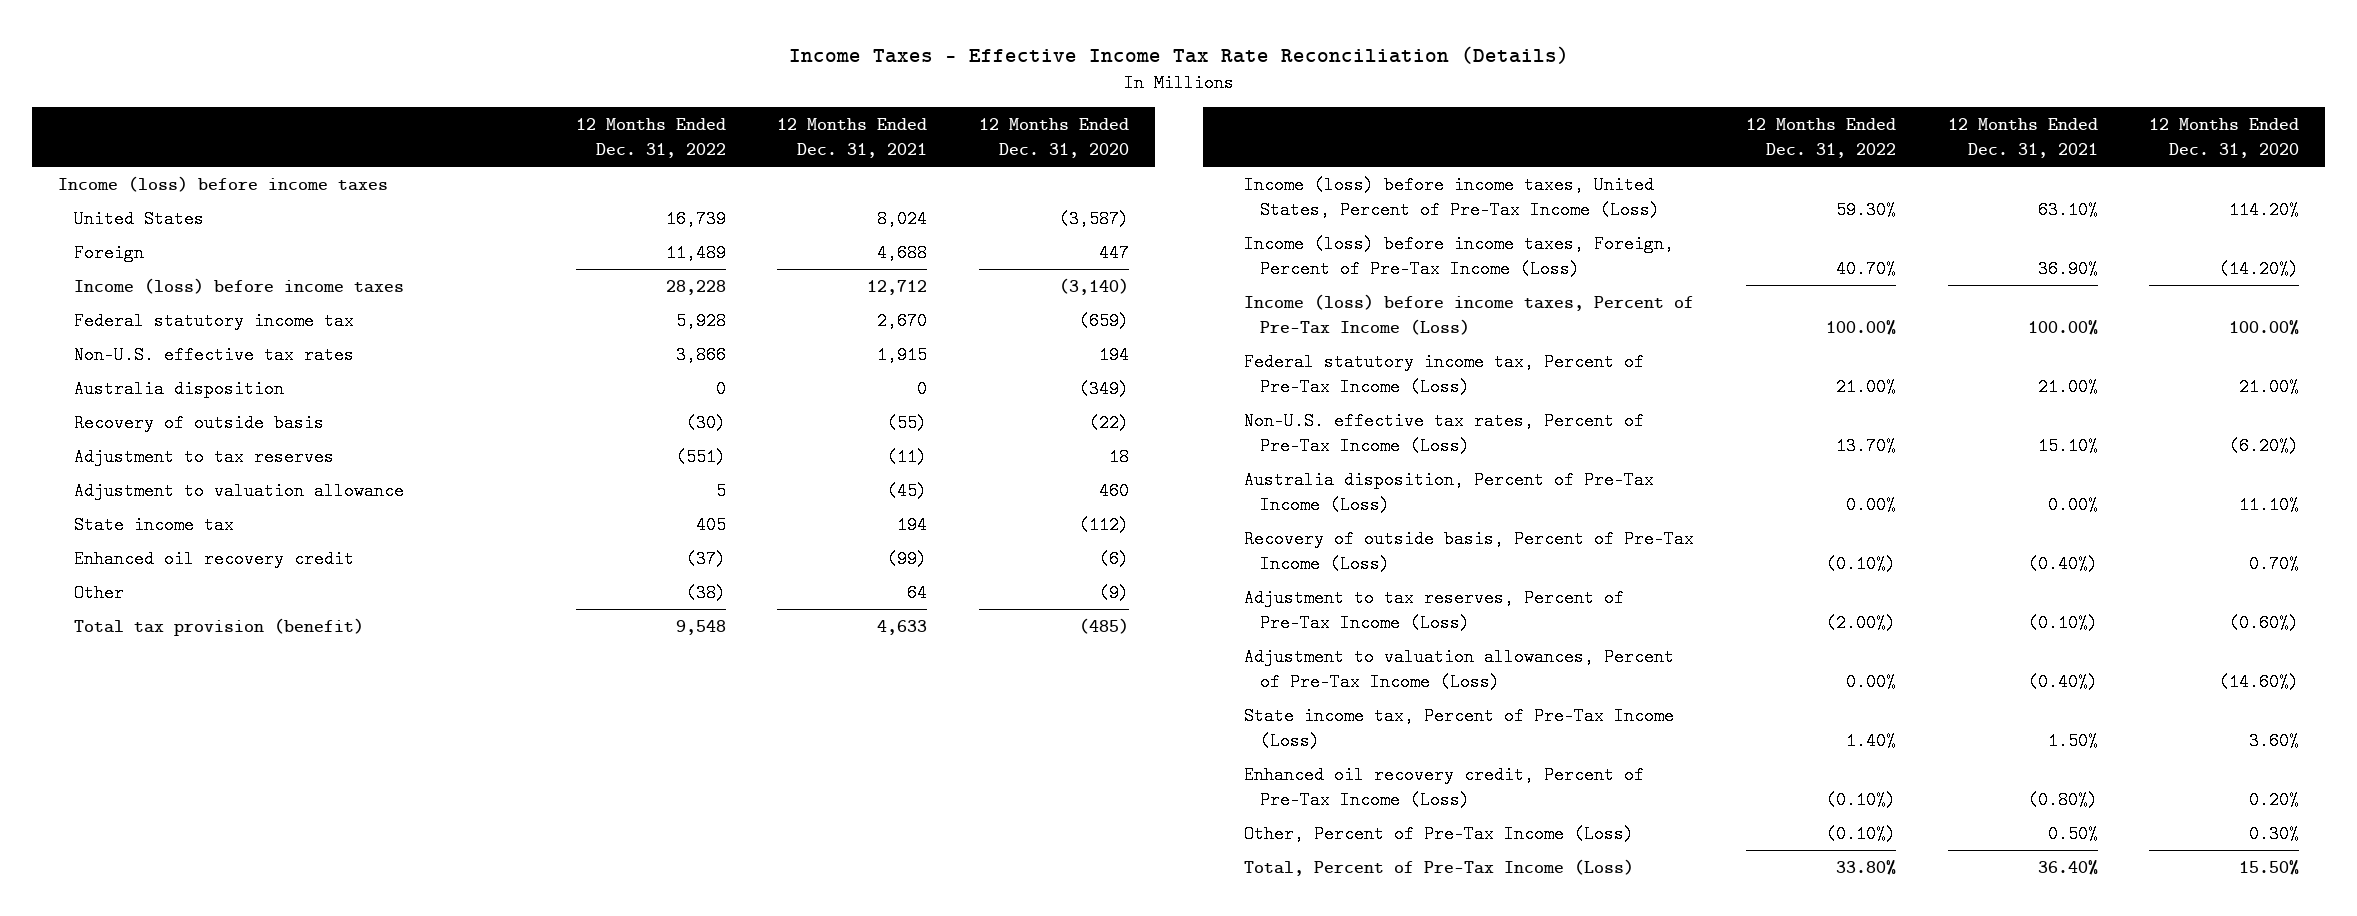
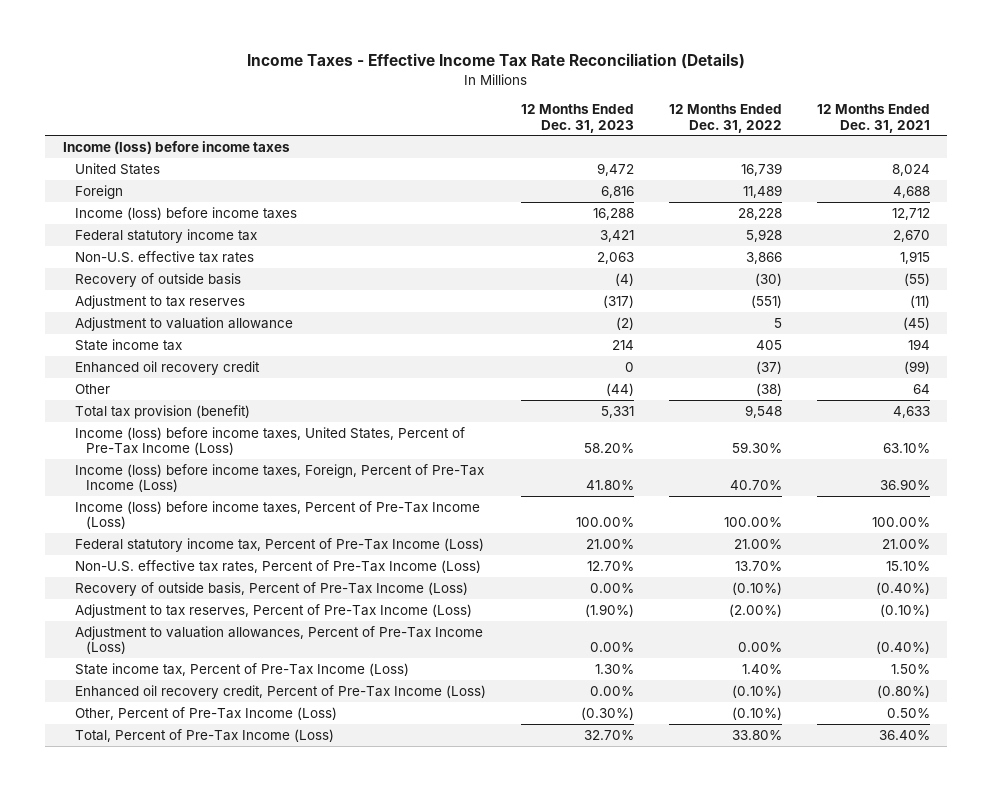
- | 12 Months Ended Dec. 31, 2022 | 12 Months Ended Dec. 31, 2021 | 12 Months Ended Dec. 31, 2020
+ | 12 Months Ended Dec. 31, 2023 | 12 Months Ended Dec. 31, 2022 | 12 Months Ended Dec. 31, 2021
- Australia disposition | 0 | 0 | (349)
- Australia disposition, Percent of Pre-Tax Income (Loss) | 0.00% | 0.00% | 11.10%

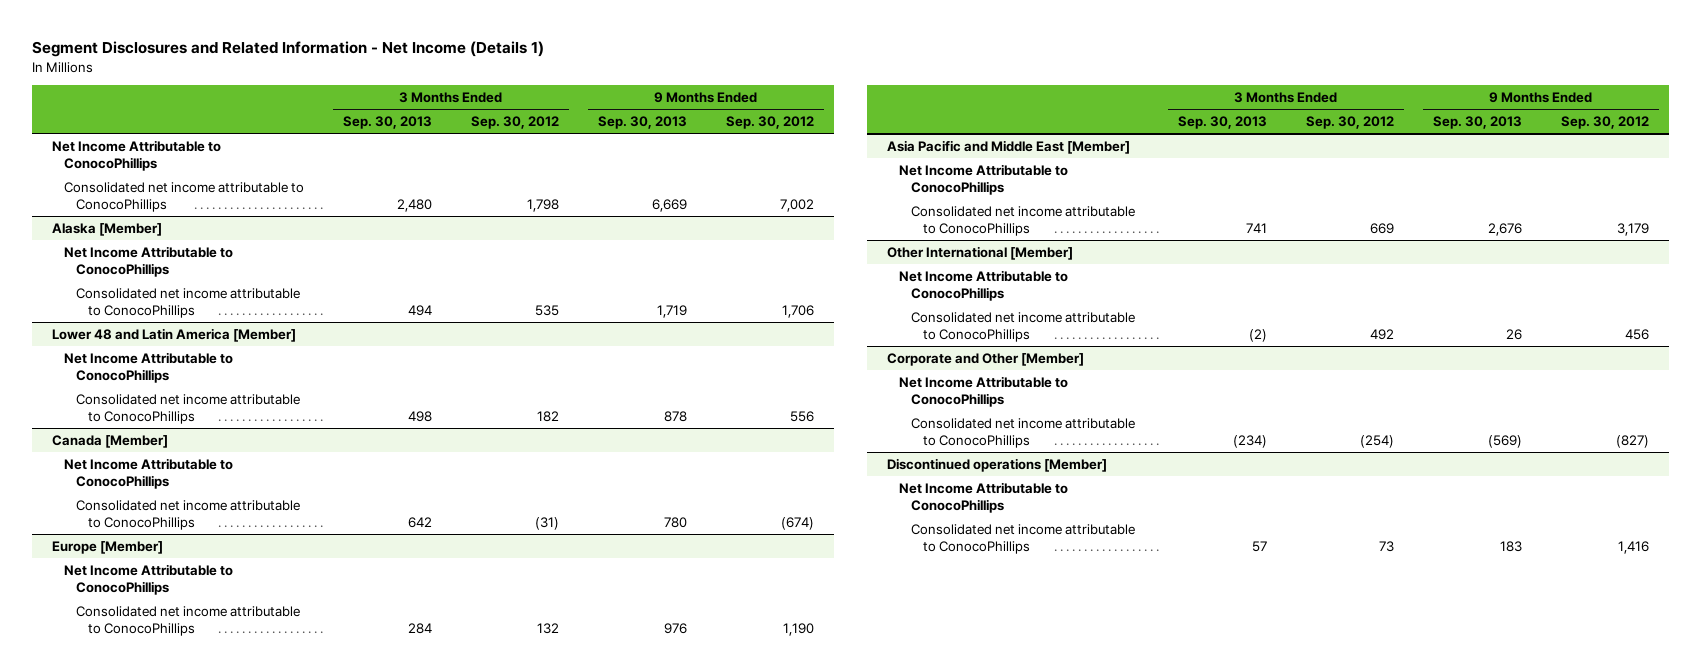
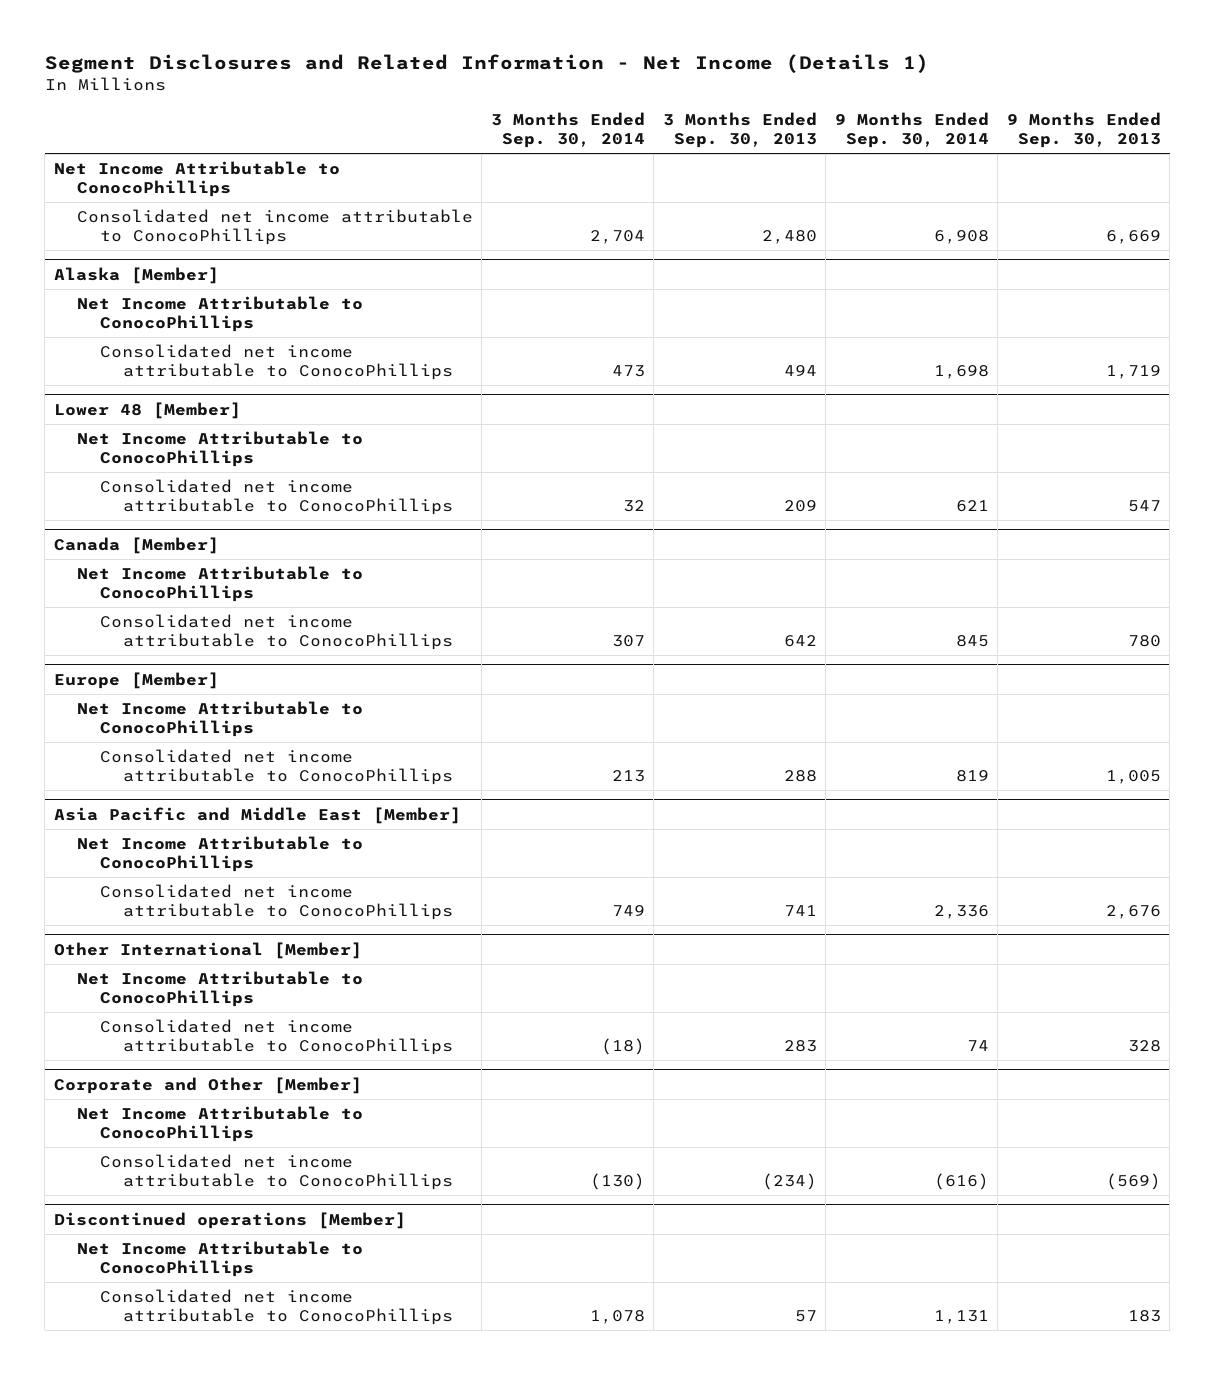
- | 3 Months Ended Sep. 30, 2013 | 3 Months Ended Sep. 30, 2012 | 9 Months Ended Sep. 30, 2013 | 9 Months Ended Sep. 30, 2012
+ | 3 Months Ended Sep. 30, 2014 | 3 Months Ended Sep. 30, 2013 | 9 Months Ended Sep. 30, 2014 | 9 Months Ended Sep. 30, 2013
- Lower 48 and Latin America [Member]
+ Lower 48 [Member]
- Consolidated net income attributable to ConocoPhillips | 498 | 182 | 878 | 556
+ Consolidated net income attributable to ConocoPhillips | 32 | 209 | 621 | 547
@ Europe [Member]
- Consolidated net income attributable to ConocoPhillips | 284 | 132 | 976 | 1,190
+ Consolidated net income attributable to ConocoPhillips | 213 | 288 | 819 | 1,005
@ Other International [Member]
- Consolidated net income attributable to ConocoPhillips | (2) | 492 | 26 | 456
+ Consolidated net income attributable to ConocoPhillips | (18) | 283 | 74 | 328

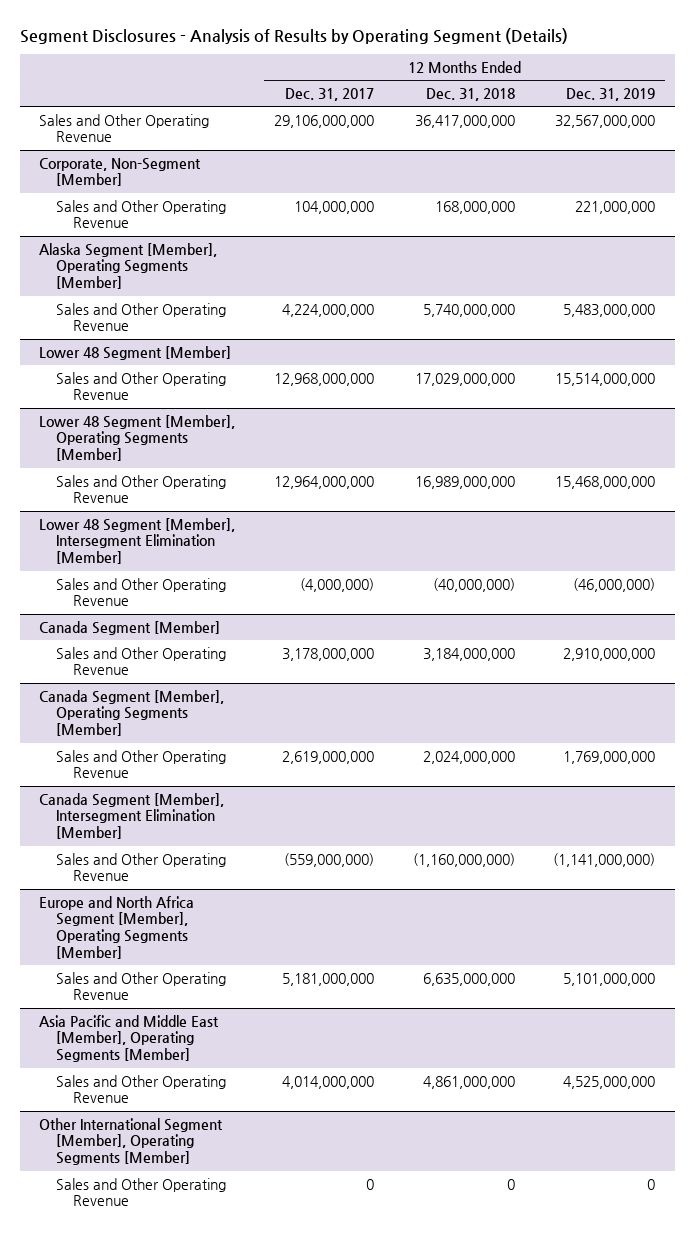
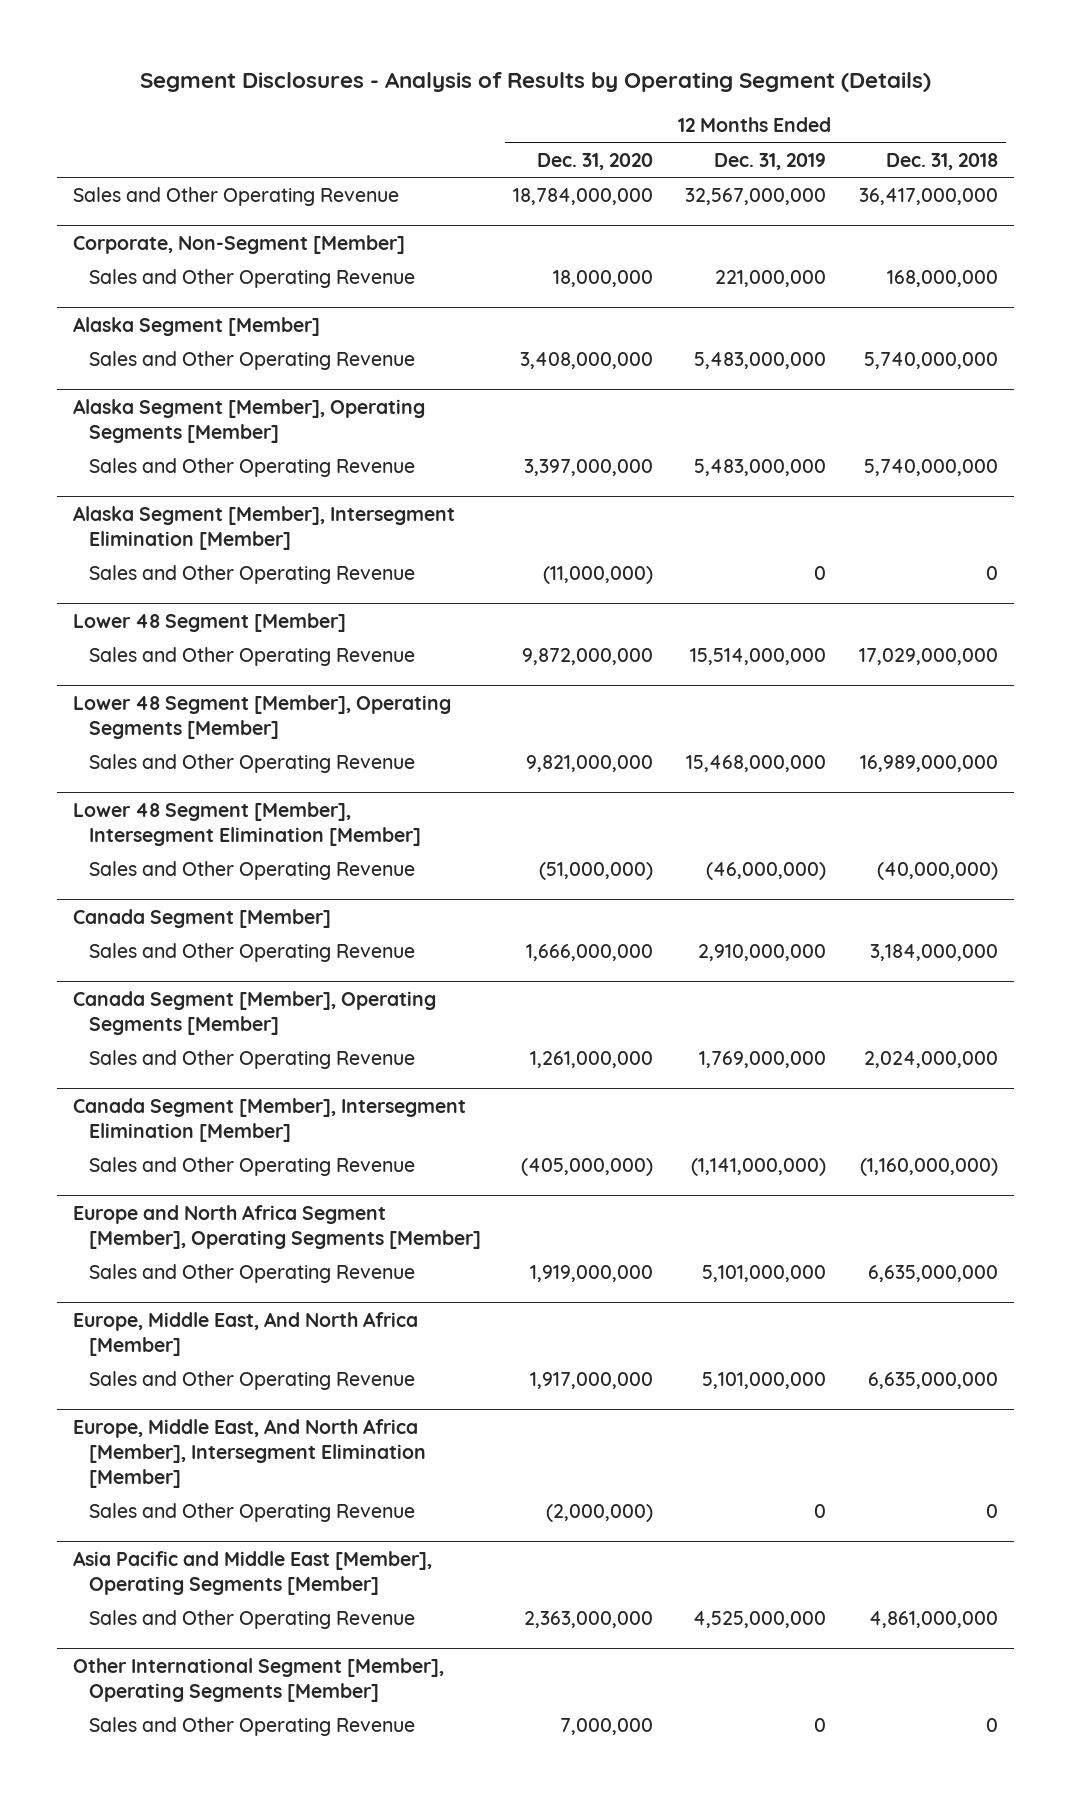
- | 12 Months Ended Dec. 31, 2017 | 12 Months Ended Dec. 31, 2018 | 12 Months Ended Dec. 31, 2019
+ | 12 Months Ended Dec. 31, 2020 | 12 Months Ended Dec. 31, 2019 | 12 Months Ended Dec. 31, 2018
+ Alaska Segment [Member]
+ Sales and Other Operating Revenue | 3,408,000,000 | 5,483,000,000 | 5,740,000,000
+ Alaska Segment [Member], Intersegment Elimination [Member]
+ Sales and Other Operating Revenue | (11,000,000) | 0 | 0
+ Europe, Middle East, And North Africa [Member]
+ Sales and Other Operating Revenue | 1,917,000,000 | 5,101,000,000 | 6,635,000,000
+ Europe, Middle East, And North Africa [Member], Intersegment Elimination [Member]
+ Sales and Other Operating Revenue | (2,000,000) | 0 | 0

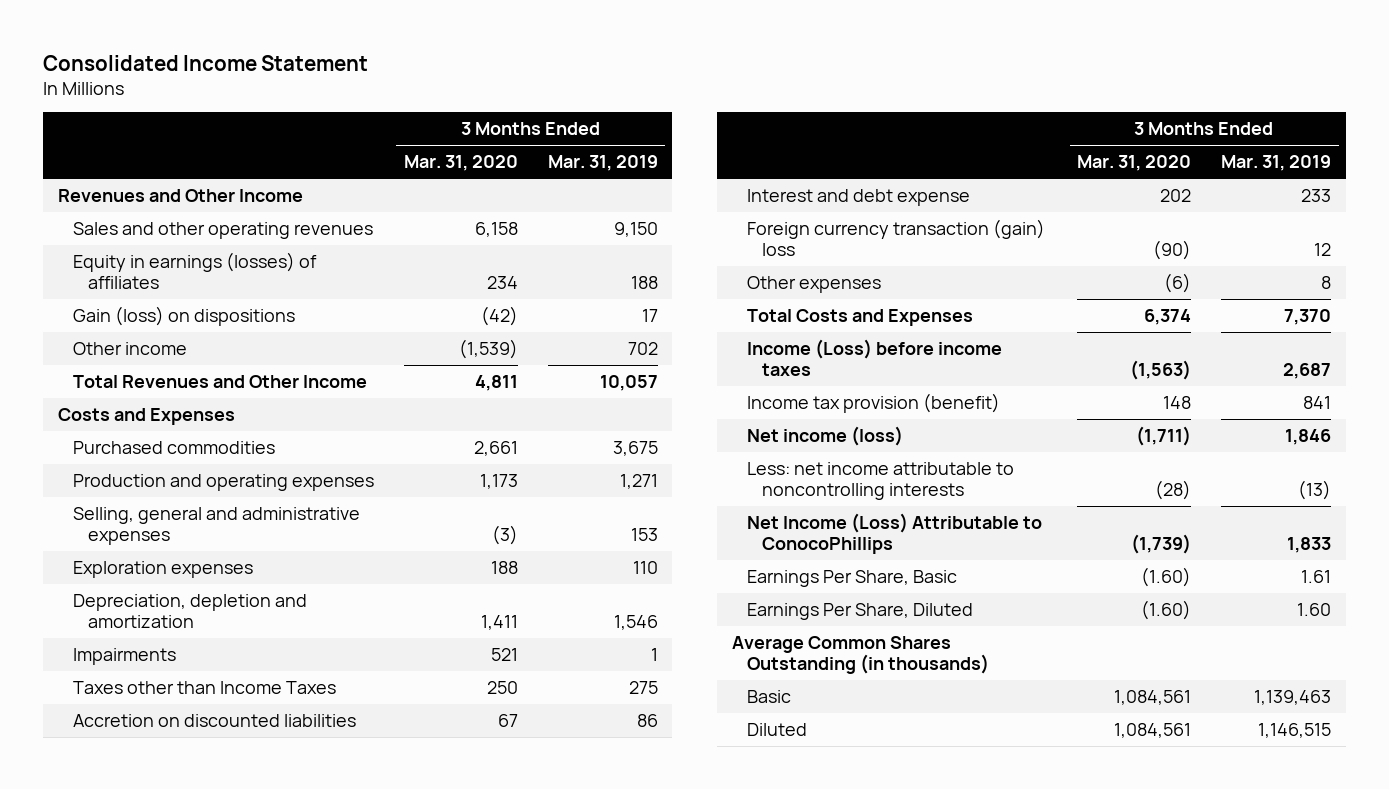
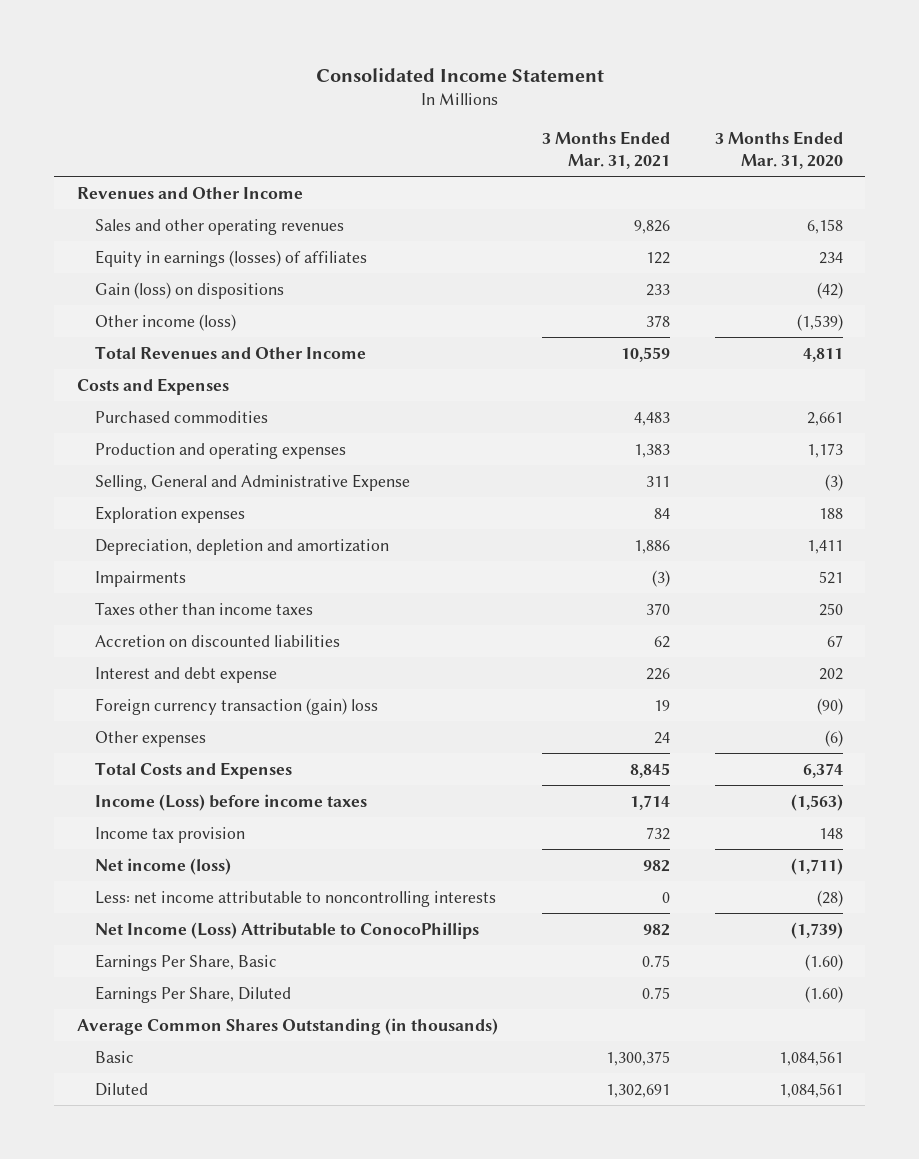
- | 3 Months Ended Mar. 31, 2020 | 3 Months Ended Mar. 31, 2019
+ | 3 Months Ended Mar. 31, 2021 | 3 Months Ended Mar. 31, 2020
- Other income | (1,539) | 702
+ Other income (loss) | 378 | (1,539)
- Selling, general and administrative expenses | (3) | 153
+ Selling, General and Administrative Expense | 311 | (3)
- Taxes other than Income Taxes | 250 | 275
+ Taxes other than income taxes | 370 | 250
- Income tax provision (benefit) | 148 | 841
+ Income tax provision | 732 | 148

